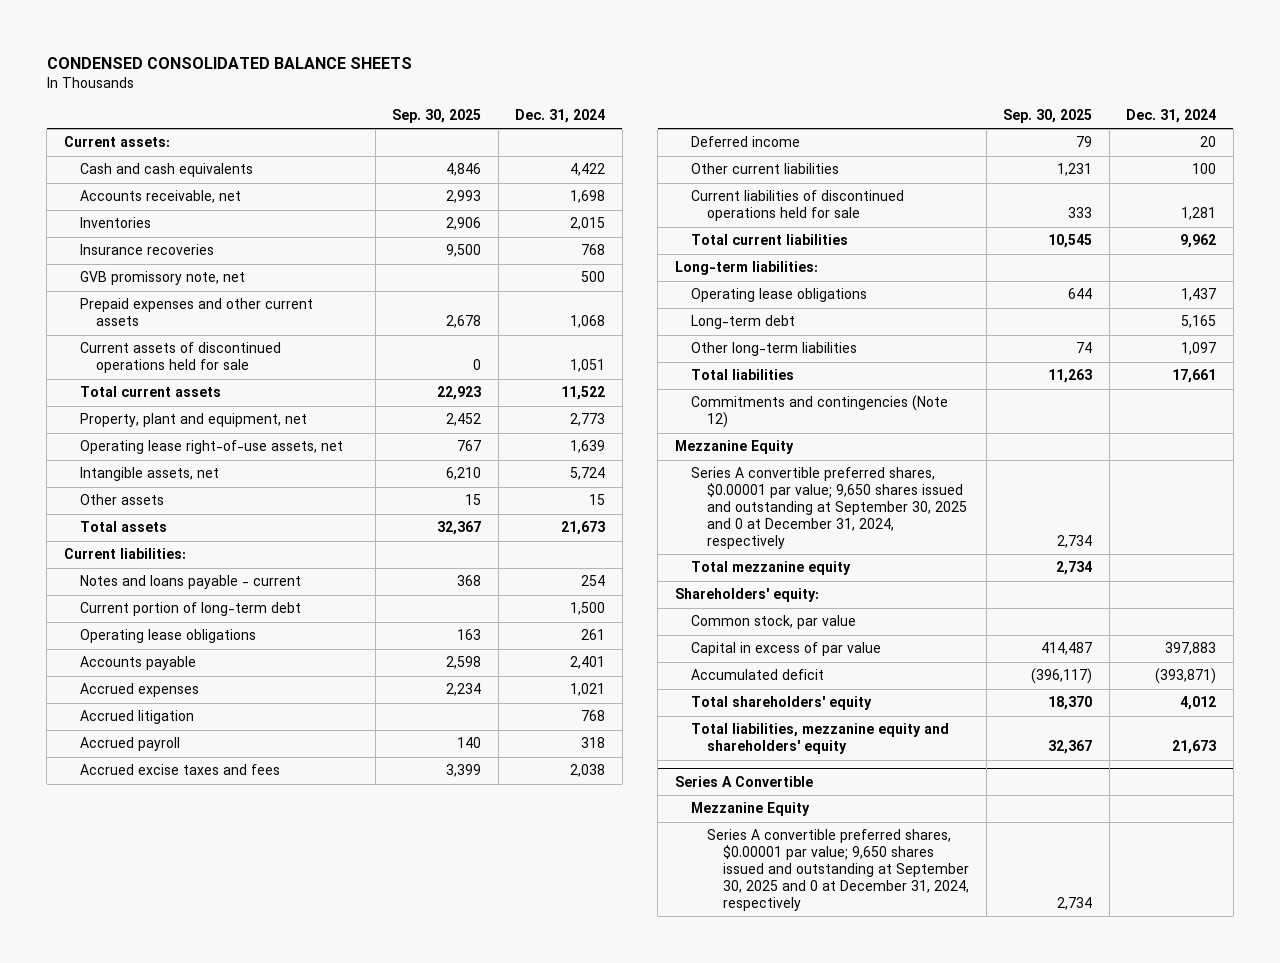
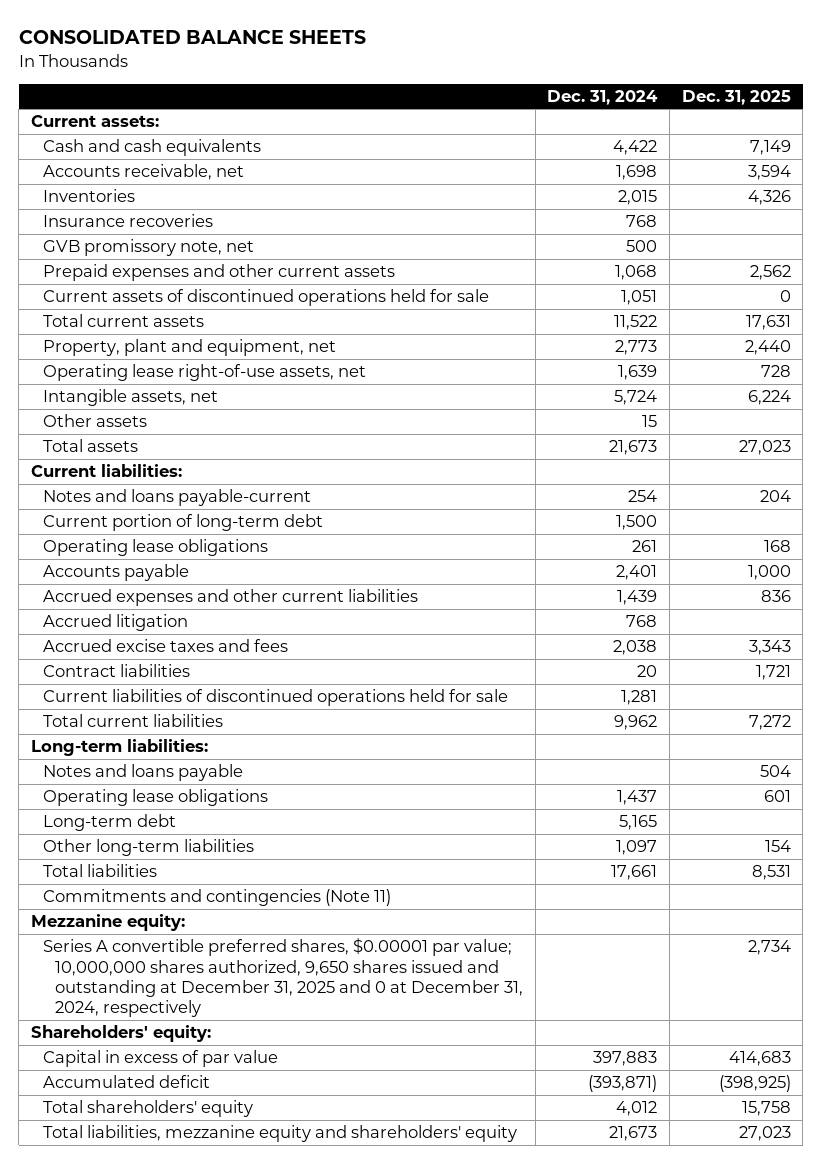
- CONDENSED CONSOLIDATED BALANCE SHEETS
+ CONSOLIDATED BALANCE SHEETS
- | Sep. 30, 2025 | Dec. 31, 2024
+ | Dec. 31, 2024 | Dec. 31, 2025
- Notes and loans payable - current | 368 | 254
+ Notes and loans payable-current | 254 | 204
- Accrued expenses | 2,234 | 1,021
+ Accrued expenses and other current liabilities | 1,439 | 836
- Accrued payroll | 140 | 318
- Deferred income | 79 | 20
- Other current liabilities | 1,231 | 100
+ Contract liabilities | 20 | 1,721
+ Notes and loans payable | | 504
- Commitments and contingencies (Note 12)
- Mezzanine Equity
- Series A convertible preferred shares, $0.00001 par value; 9,650 shares issued and outstanding at September 30, 2025 and 0 at December 31, 2024, respectively | 2,734 |
- Total mezzanine equity | 2,734 |
+ Commitments and contingencies (Note 11)
+ Mezzanine equity:
+ Series A convertible preferred shares, $0.00001 par value; 10,000,000 shares authorized, 9,650 shares issued and outstanding at December 31, 2025 and 0 at December 31, 2024, respectively | | 2,734
- Common stock, par value
- Series A Convertible
- Mezzanine Equity
- Series A convertible preferred shares, $0.00001 par value; 9,650 shares issued and outstanding at September 30, 2025 and 0 at December 31, 2024, respectively | 2,734 |

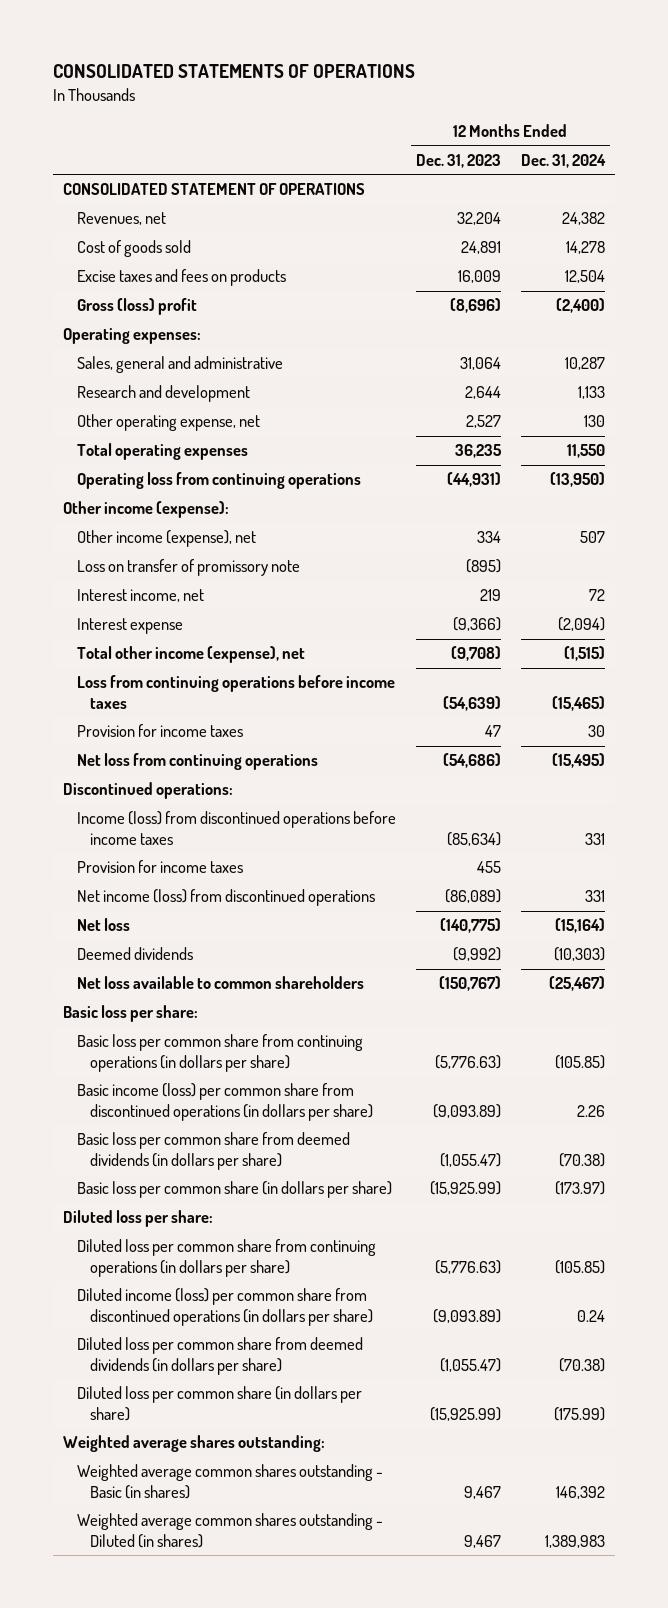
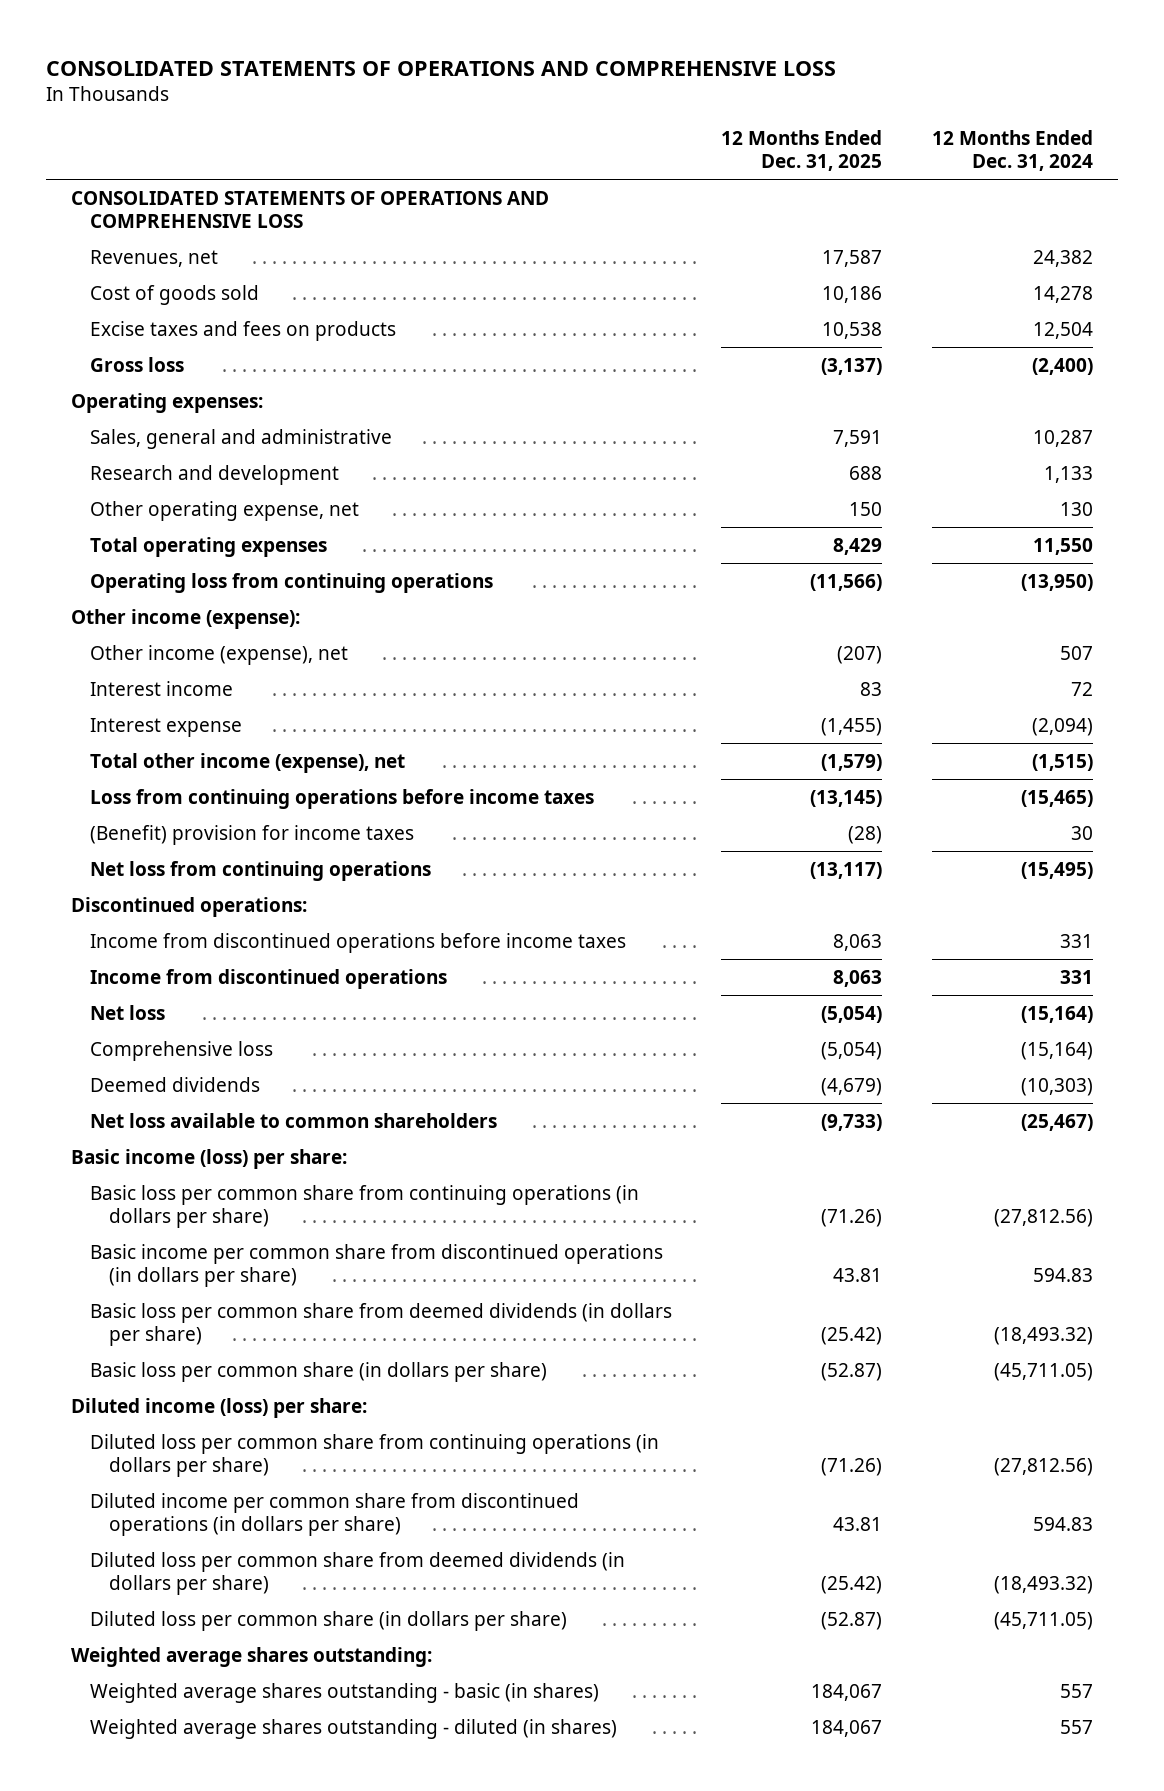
- CONSOLIDATED STATEMENTS OF OPERATIONS
+ CONSOLIDATED STATEMENTS OF OPERATIONS AND COMPREHENSIVE LOSS
- | 12 Months Ended Dec. 31, 2023 | 12 Months Ended Dec. 31, 2024
+ | 12 Months Ended Dec. 31, 2025 | 12 Months Ended Dec. 31, 2024
- CONSOLIDATED STATEMENT OF OPERATIONS
+ CONSOLIDATED STATEMENTS OF OPERATIONS AND COMPREHENSIVE LOSS
- Gross (loss) profit | (8,696) | (2,400)
+ Gross loss | (3,137) | (2,400)
- Loss on transfer of promissory note | (895) |
- Interest income, net | 219 | 72
+ Interest income | 83 | 72
- Provision for income taxes | 47 | 30
+ (Benefit) provision for income taxes | (28) | 30
- Income (loss) from discontinued operations before income taxes | (85,634) | 331
- Provision for income taxes | 455 |
- Net income (loss) from discontinued operations | (86,089) | 331
+ Income from discontinued operations before income taxes | 8,063 | 331
+ Income from discontinued operations | 8,063 | 331
+ Comprehensive loss | (5,054) | (15,164)
- Basic loss per share:
- Basic loss per common share from continuing operations (in dollars per share) | (5,776.63) | (105.85)
- Basic income (loss) per common share from discontinued operations (in dollars per share) | (9,093.89) | 2.26
- Basic loss per common share from deemed dividends (in dollars per share) | (1,055.47) | (70.38)
- Basic loss per common share (in dollars per share) | (15,925.99) | (173.97)
- Diluted loss per share:
- Diluted loss per common share from continuing operations (in dollars per share) | (5,776.63) | (105.85)
- Diluted income (loss) per common share from discontinued operations (in dollars per share) | (9,093.89) | 0.24
- Diluted loss per common share from deemed dividends (in dollars per share) | (1,055.47) | (70.38)
- Diluted loss per common share (in dollars per share) | (15,925.99) | (175.99)
+ Basic income (loss) per share:
+ Basic loss per common share from continuing operations (in dollars per share) | (71.26) | (27,812.56)
+ Basic income per common share from discontinued operations (in dollars per share) | 43.81 | 594.83
+ Basic loss per common share from deemed dividends (in dollars per share) | (25.42) | (18,493.32)
+ Basic loss per common share (in dollars per share) | (52.87) | (45,711.05)
+ Diluted income (loss) per share:
+ Diluted loss per common share from continuing operations (in dollars per share) | (71.26) | (27,812.56)
+ Diluted income per common share from discontinued operations (in dollars per share) | 43.81 | 594.83
+ Diluted loss per common share from deemed dividends (in dollars per share) | (25.42) | (18,493.32)
+ Diluted loss per common share (in dollars per share) | (52.87) | (45,711.05)
- Weighted average common shares outstanding - Basic (in shares) | 9,467 | 146,392
- Weighted average common shares outstanding - Diluted (in shares) | 9,467 | 1,389,983
+ Weighted average shares outstanding - basic (in shares) | 184,067 | 557
+ Weighted average shares outstanding - diluted (in shares) | 184,067 | 557

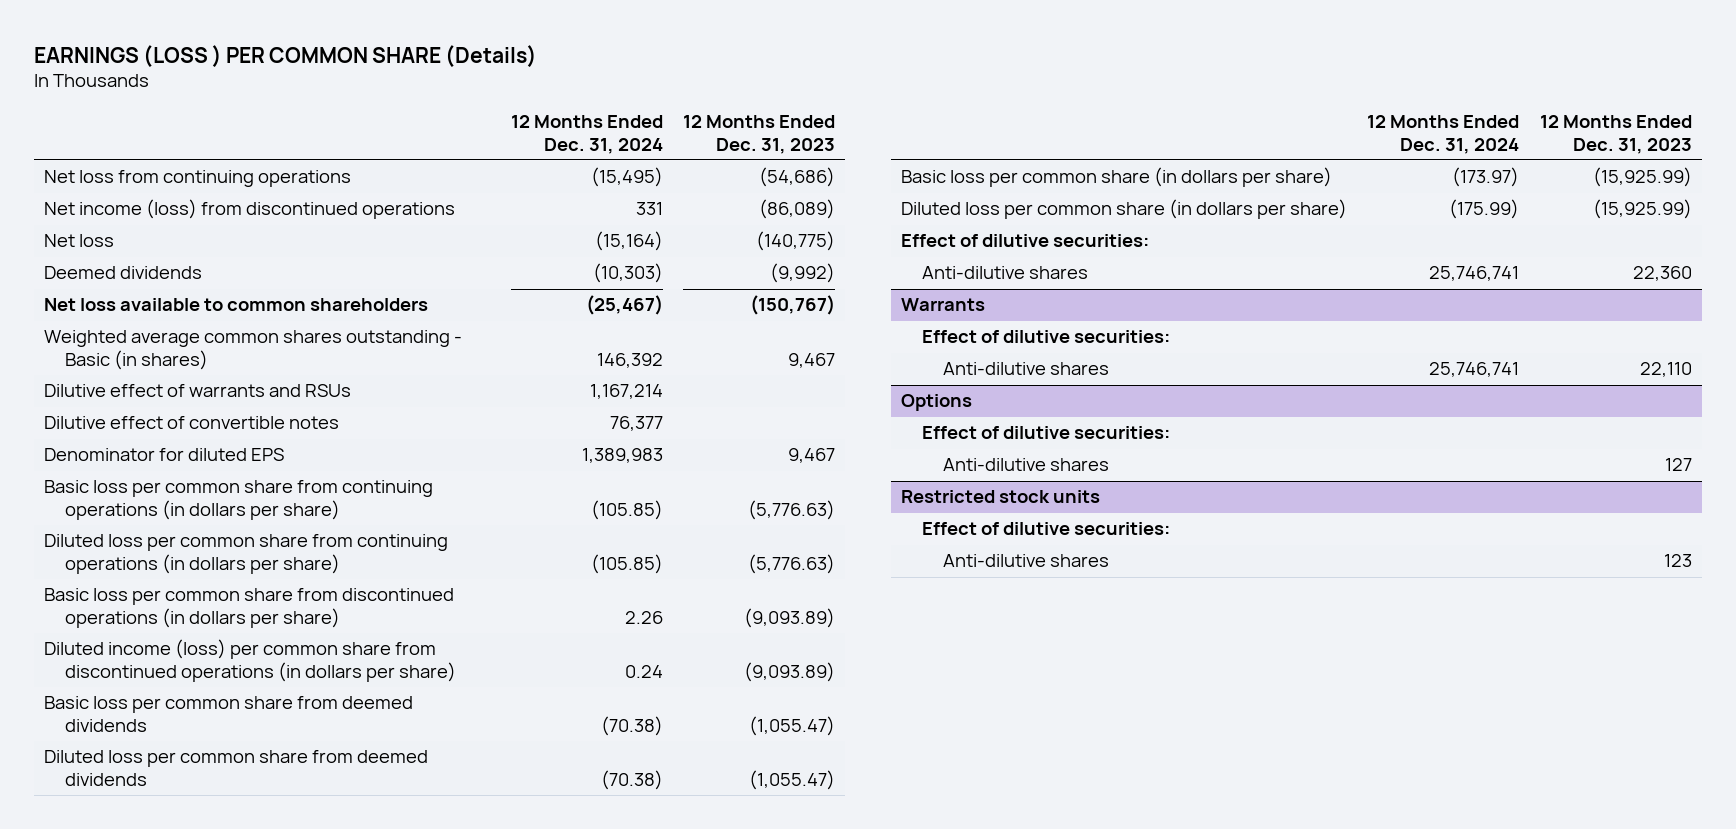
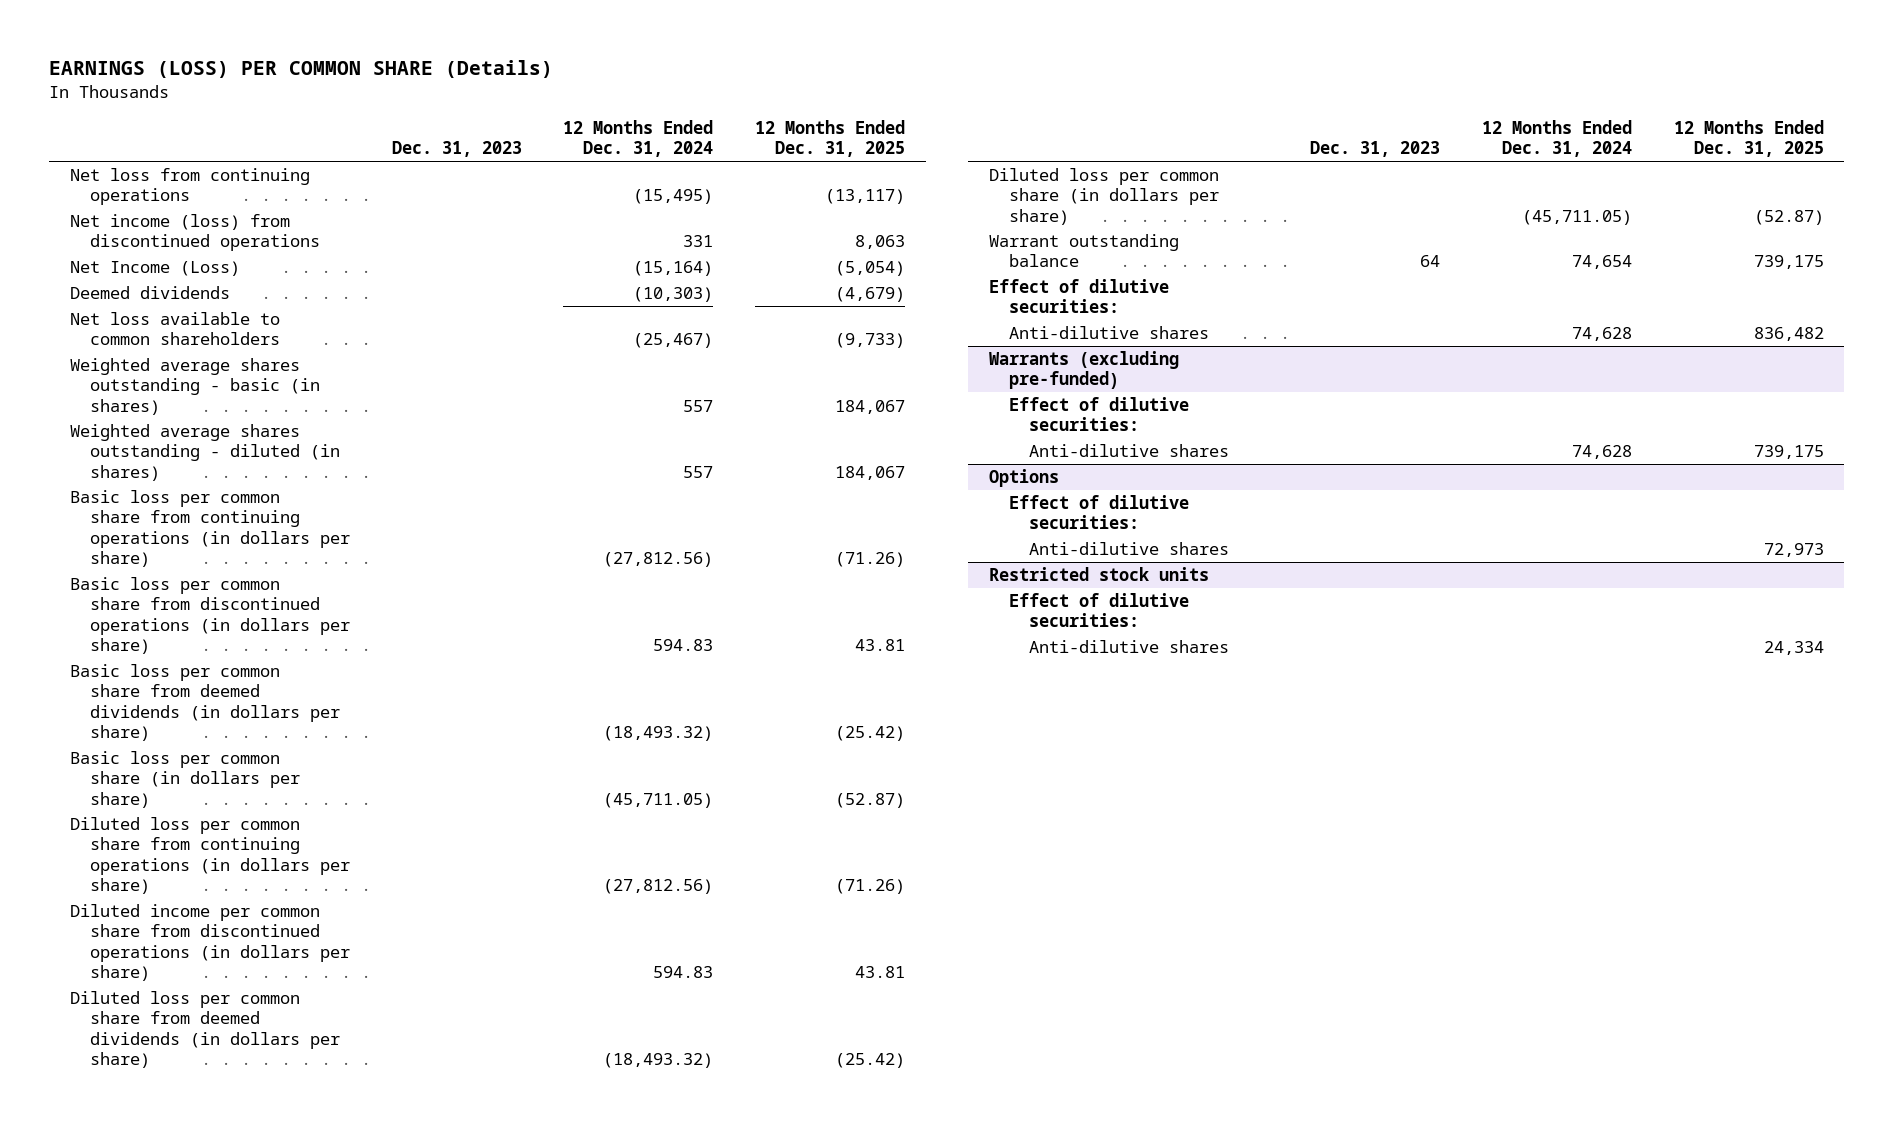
- EARNINGS (LOSS ) PER COMMON SHARE (Details)
+ EARNINGS (LOSS) PER COMMON SHARE (Details)
- | 12 Months Ended Dec. 31, 2024 | 12 Months Ended Dec. 31, 2023
+ | Dec. 31, 2023 | 12 Months Ended Dec. 31, 2024 | 12 Months Ended Dec. 31, 2025
- Net loss | (15,164) | (140,775)
+ Net Income (Loss) | | (15,164) | (5,054)
- Weighted average common shares outstanding - Basic (in shares) | 146,392 | 9,467
- Dilutive effect of warrants and RSUs | 1,167,214 |
- Dilutive effect of convertible notes | 76,377 |
- Denominator for diluted EPS | 1,389,983 | 9,467
- Basic loss per common share from continuing operations (in dollars per share) | (105.85) | (5,776.63)
- Diluted loss per common share from continuing operations (in dollars per share) | (105.85) | (5,776.63)
- Basic loss per common share from discontinued operations (in dollars per share) | 2.26 | (9,093.89)
- Diluted income (loss) per common share from discontinued operations (in dollars per share) | 0.24 | (9,093.89)
- Basic loss per common share from deemed dividends | (70.38) | (1,055.47)
- Diluted loss per common share from deemed dividends | (70.38) | (1,055.47)
- Basic loss per common share (in dollars per share) | (173.97) | (15,925.99)
- Diluted loss per common share (in dollars per share) | (175.99) | (15,925.99)
+ Weighted average shares outstanding - basic (in shares) | | 557 | 184,067
+ Weighted average shares outstanding - diluted (in shares) | | 557 | 184,067
+ Basic loss per common share from continuing operations (in dollars per share) | | (27,812.56) | (71.26)
+ Basic loss per common share from discontinued operations (in dollars per share) | | 594.83 | 43.81
+ Basic loss per common share from deemed dividends (in dollars per share) | | (18,493.32) | (25.42)
+ Basic loss per common share (in dollars per share) | | (45,711.05) | (52.87)
+ Diluted loss per common share from continuing operations (in dollars per share) | | (27,812.56) | (71.26)
+ Diluted income per common share from discontinued operations (in dollars per share) | | 594.83 | 43.81
+ Diluted loss per common share from deemed dividends (in dollars per share) | | (18,493.32) | (25.42)
+ Diluted loss per common share (in dollars per share) | | (45,711.05) | (52.87)
+ Warrant outstanding balance | 64 | 74,654 | 739,175
- Anti-dilutive shares | 25,746,741 | 22,360
- Warrants
+ Anti-dilutive shares | | 74,628 | 836,482
+ Warrants (excluding pre-funded)
- Anti-dilutive shares | 25,746,741 | 22,110
+ Anti-dilutive shares | | 74,628 | 739,175

